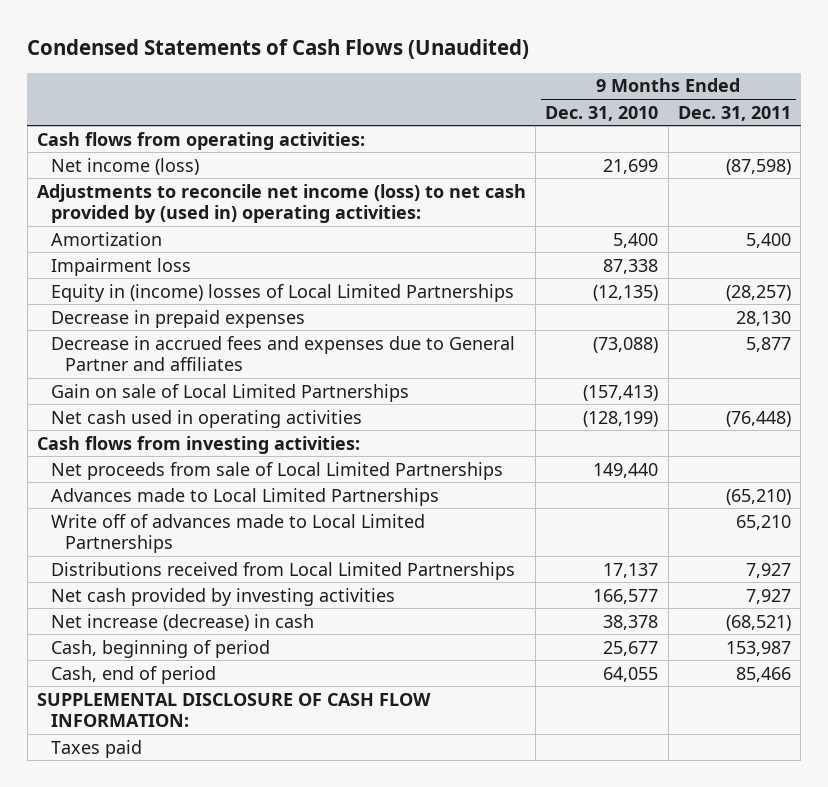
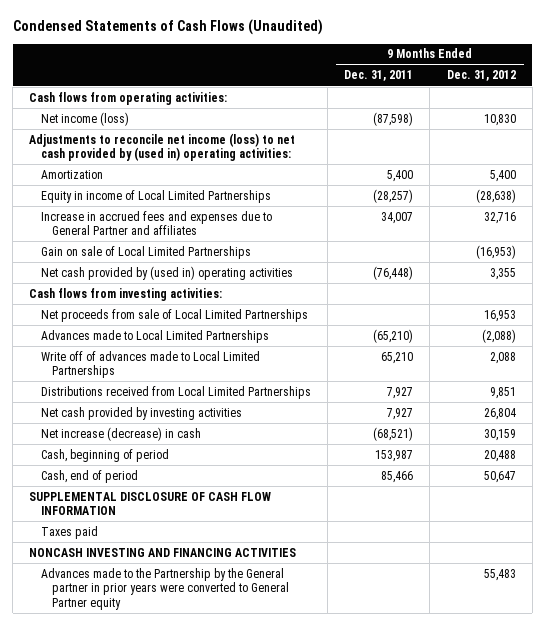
- | 9 Months Ended Dec. 31, 2010 | 9 Months Ended Dec. 31, 2011
+ | 9 Months Ended Dec. 31, 2011 | 9 Months Ended Dec. 31, 2012
- Impairment loss | 87,338 |
- Equity in (income) losses of Local Limited Partnerships | (12,135) | (28,257)
- Decrease in prepaid expenses | | 28,130
- Decrease in accrued fees and expenses due to General Partner and affiliates | (73,088) | 5,877
+ Equity in income of Local Limited Partnerships | (28,257) | (28,638)
+ Increase in accrued fees and expenses due to General Partner and affiliates | 34,007 | 32,716
- Net cash used in operating activities | (128,199) | (76,448)
+ Net cash provided by (used in) operating activities | (76,448) | 3,355
- SUPPLEMENTAL DISCLOSURE OF CASH FLOW INFORMATION:
+ SUPPLEMENTAL DISCLOSURE OF CASH FLOW INFORMATION
+ NONCASH INVESTING AND FINANCING ACTIVITIES
+ Advances made to the Partnership by the General partner in prior years were converted to General Partner equity | | 55,483

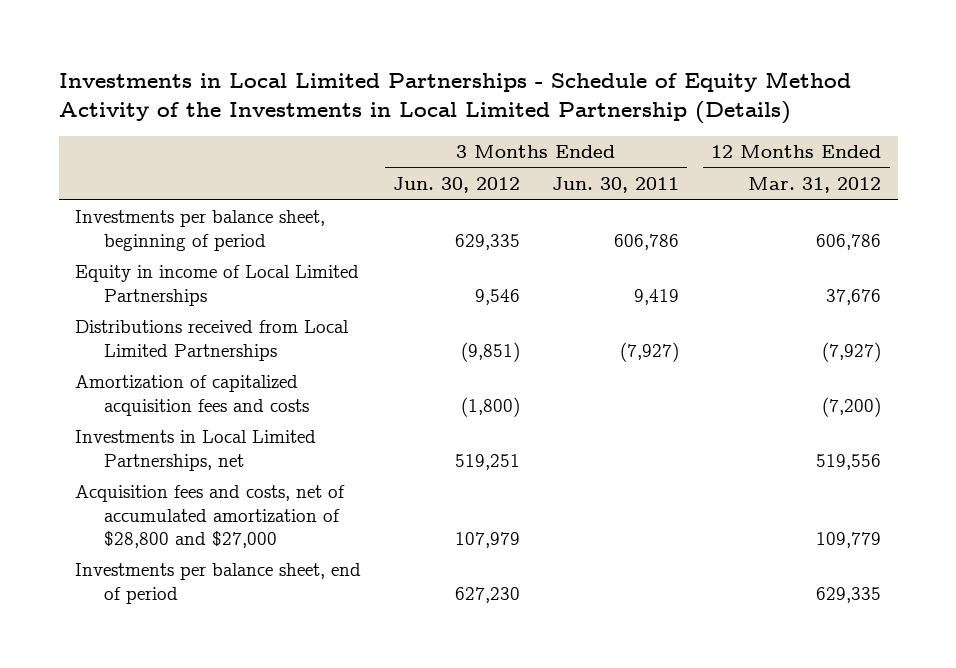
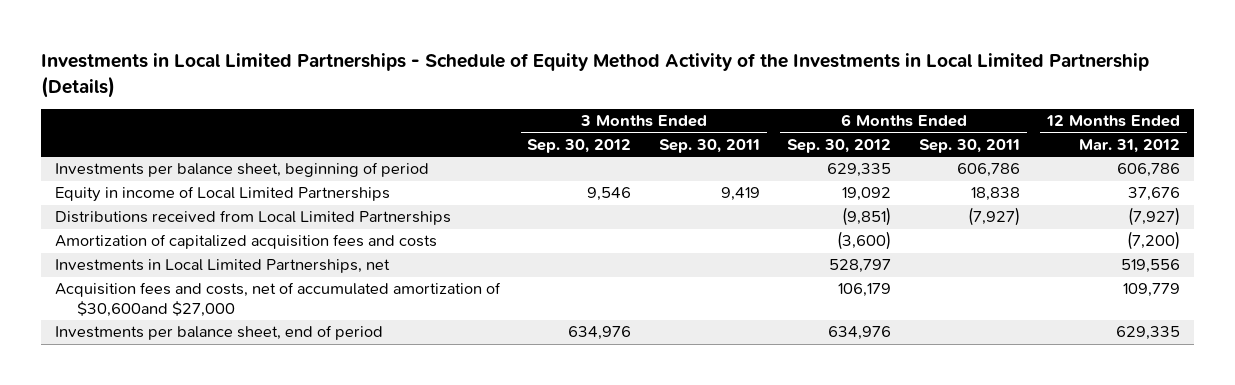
- | 3 Months Ended Jun. 30, 2012 | 3 Months Ended Jun. 30, 2011 | 12 Months Ended Mar. 31, 2012
+ | 3 Months Ended Sep. 30, 2012 | 3 Months Ended Sep. 30, 2011 | 6 Months Ended Sep. 30, 2012 | 6 Months Ended Sep. 30, 2011 | 12 Months Ended Mar. 31, 2012
- Acquisition fees and costs, net of accumulated amortization of $28,800 and $27,000 | 107,979 | | 109,779
+ Acquisition fees and costs, net of accumulated amortization of $30,600and $27,000 | | | 106,179 | | 109,779

